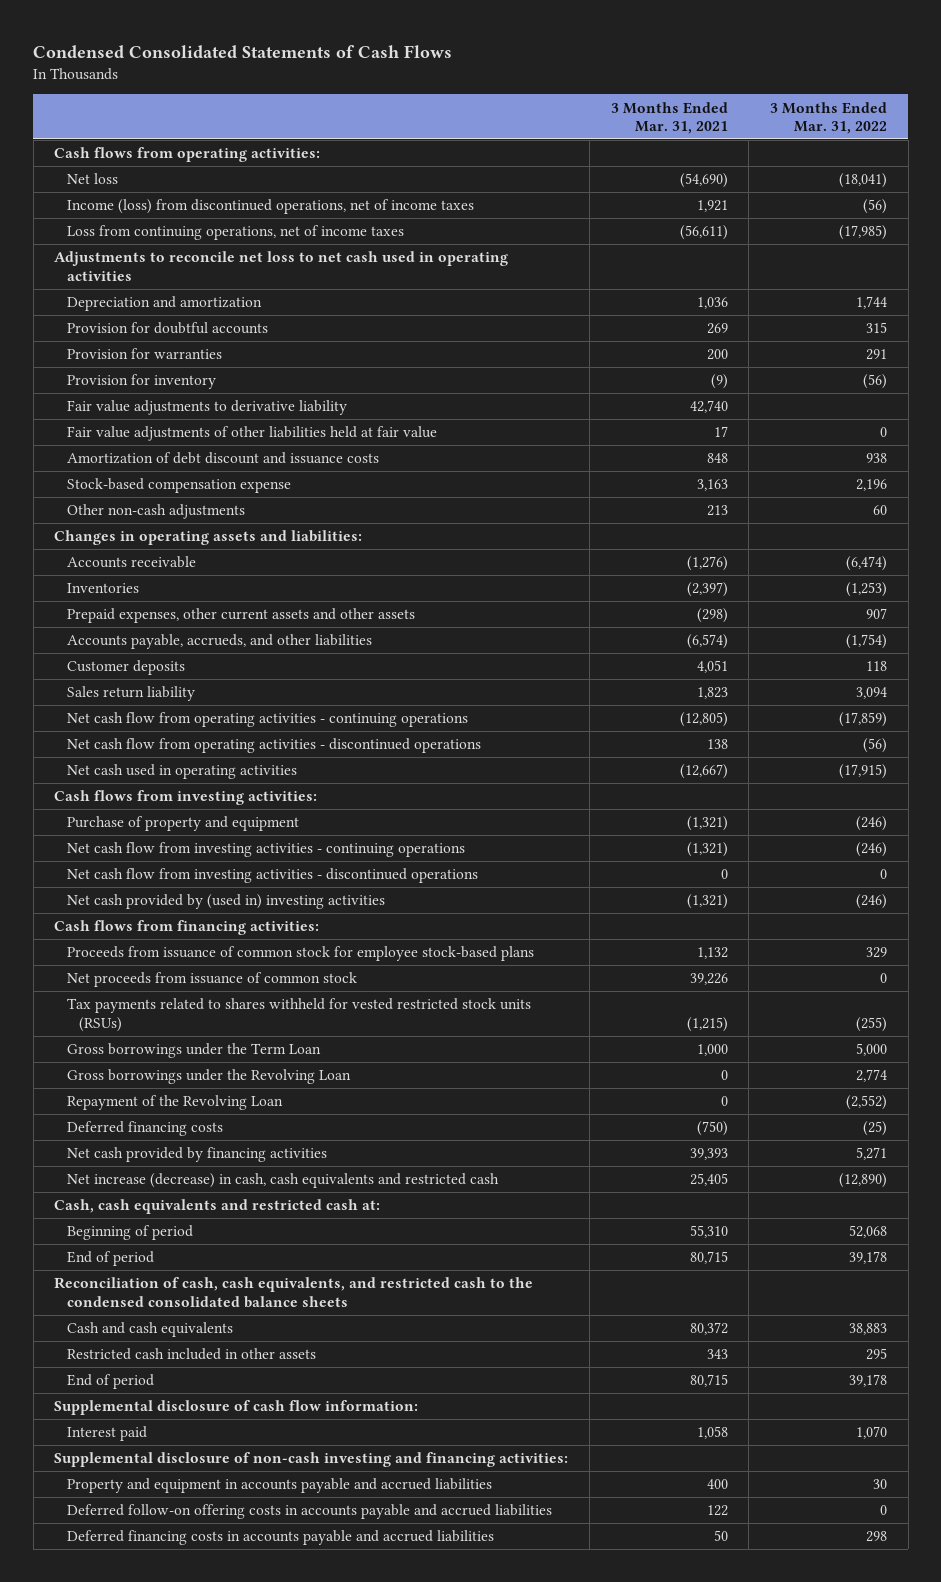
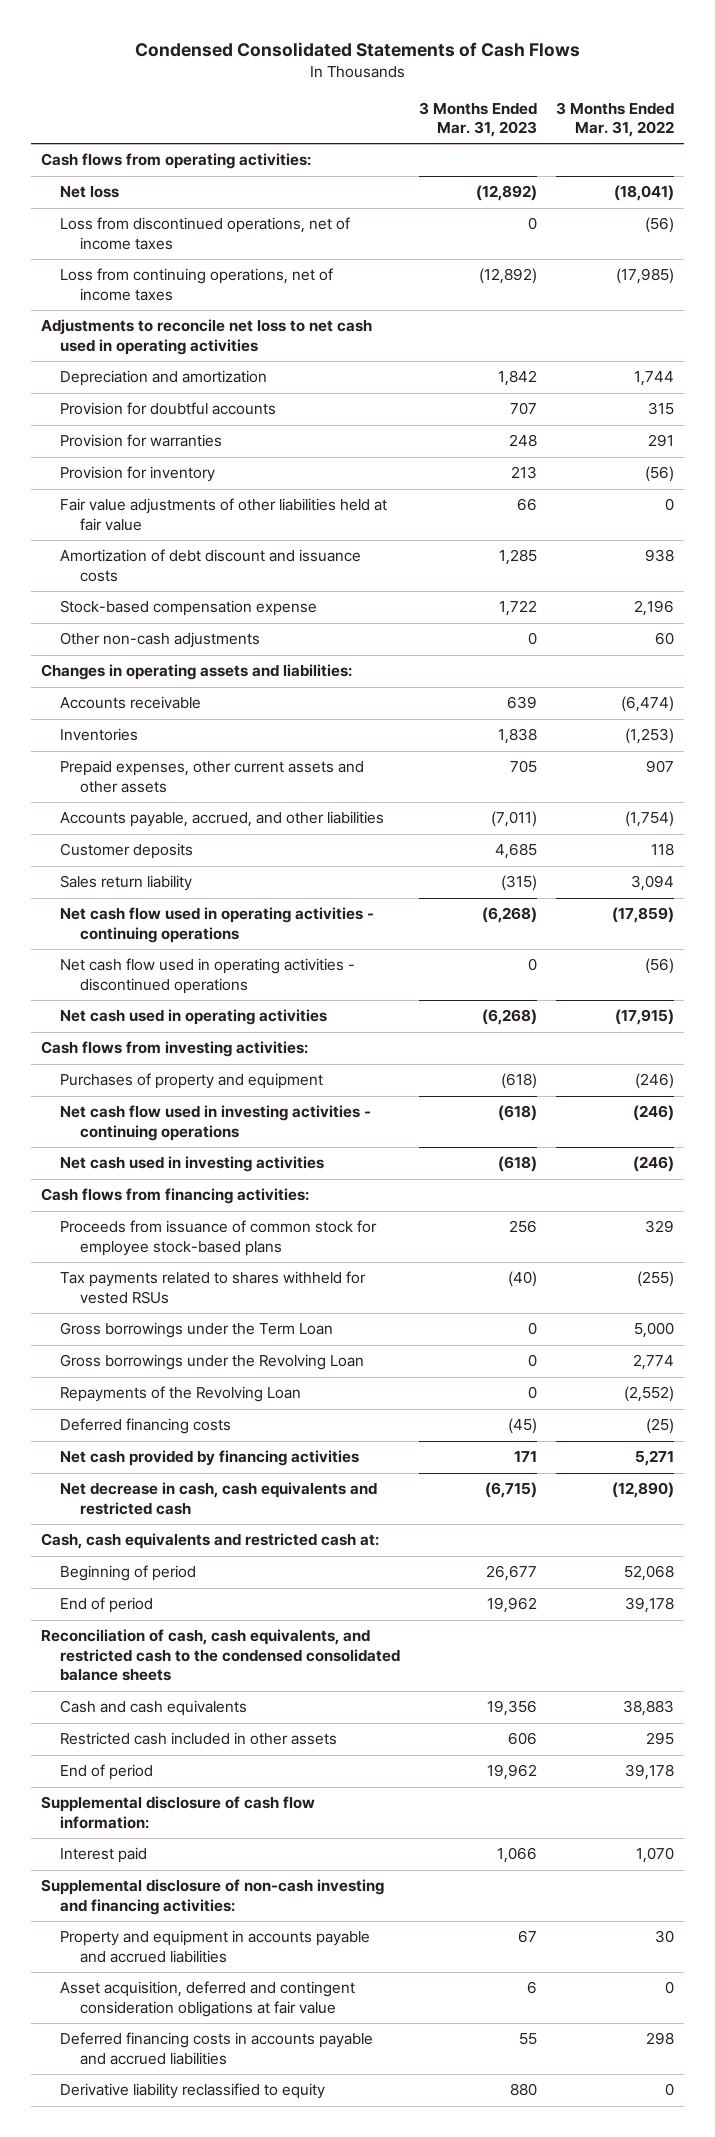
- | 3 Months Ended Mar. 31, 2021 | 3 Months Ended Mar. 31, 2022
+ | 3 Months Ended Mar. 31, 2023 | 3 Months Ended Mar. 31, 2022
- Income (loss) from discontinued operations, net of income taxes | 1,921 | (56)
+ Loss from discontinued operations, net of income taxes | 0 | (56)
- Fair value adjustments to derivative liability | 42,740 |
- Accounts payable, accrueds, and other liabilities | (6,574) | (1,754)
+ Accounts payable, accrued, and other liabilities | (7,011) | (1,754)
- Net cash flow from operating activities - continuing operations | (12,805) | (17,859)
- Net cash flow from operating activities - discontinued operations | 138 | (56)
+ Net cash flow used in operating activities - continuing operations | (6,268) | (17,859)
+ Net cash flow used in operating activities - discontinued operations | 0 | (56)
- Purchase of property and equipment | (1,321) | (246)
- Net cash flow from investing activities - continuing operations | (1,321) | (246)
- Net cash flow from investing activities - discontinued operations | 0 | 0
- Net cash provided by (used in) investing activities | (1,321) | (246)
+ Purchases of property and equipment | (618) | (246)
+ Net cash flow used in investing activities - continuing operations | (618) | (246)
+ Net cash used in investing activities | (618) | (246)
- Net proceeds from issuance of common stock | 39,226 | 0
- Tax payments related to shares withheld for vested restricted stock units (RSUs) | (1,215) | (255)
+ Tax payments related to shares withheld for vested RSUs | (40) | (255)
- Repayment of the Revolving Loan | 0 | (2,552)
+ Repayments of the Revolving Loan | 0 | (2,552)
- Net increase (decrease) in cash, cash equivalents and restricted cash | 25,405 | (12,890)
+ Net decrease in cash, cash equivalents and restricted cash | (6,715) | (12,890)
- Deferred follow-on offering costs in accounts payable and accrued liabilities | 122 | 0
+ Asset acquisition, deferred and contingent consideration obligations at fair value | 6 | 0
+ Derivative liability reclassified to equity | 880 | 0

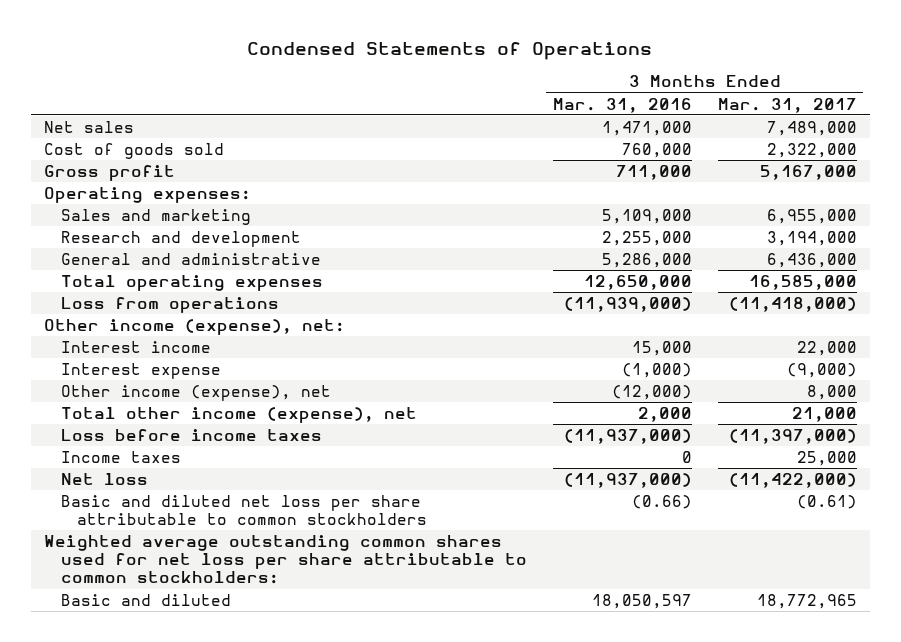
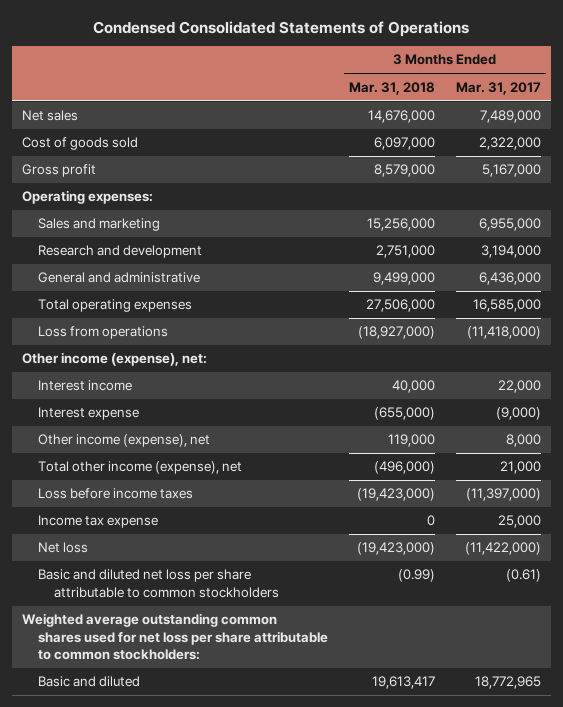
- Condensed Statements of Operations
+ Condensed Consolidated Statements of Operations
- | 3 Months Ended Mar. 31, 2016 | 3 Months Ended Mar. 31, 2017
+ | 3 Months Ended Mar. 31, 2018 | 3 Months Ended Mar. 31, 2017
- Income taxes | 0 | 25,000
+ Income tax expense | 0 | 25,000

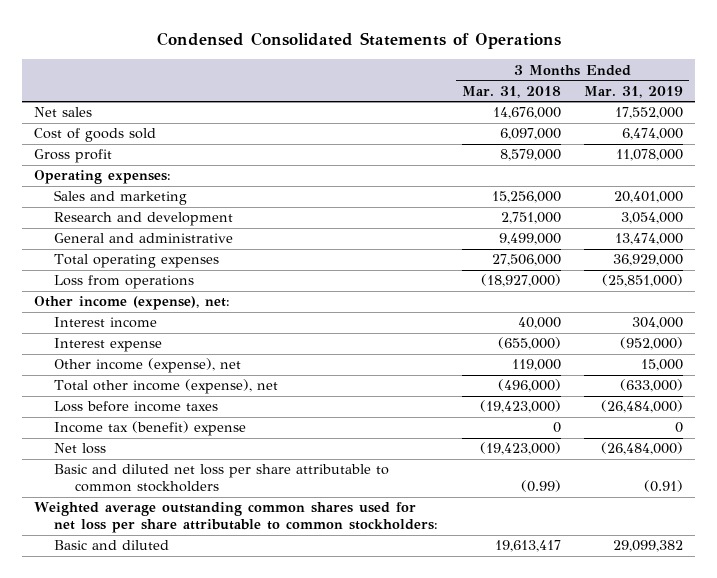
- | 3 Months Ended Mar. 31, 2018 | 3 Months Ended Mar. 31, 2017
+ | 3 Months Ended Mar. 31, 2018 | 3 Months Ended Mar. 31, 2019
- Income tax expense | 0 | 25,000
+ Income tax (benefit) expense | 0 | 0

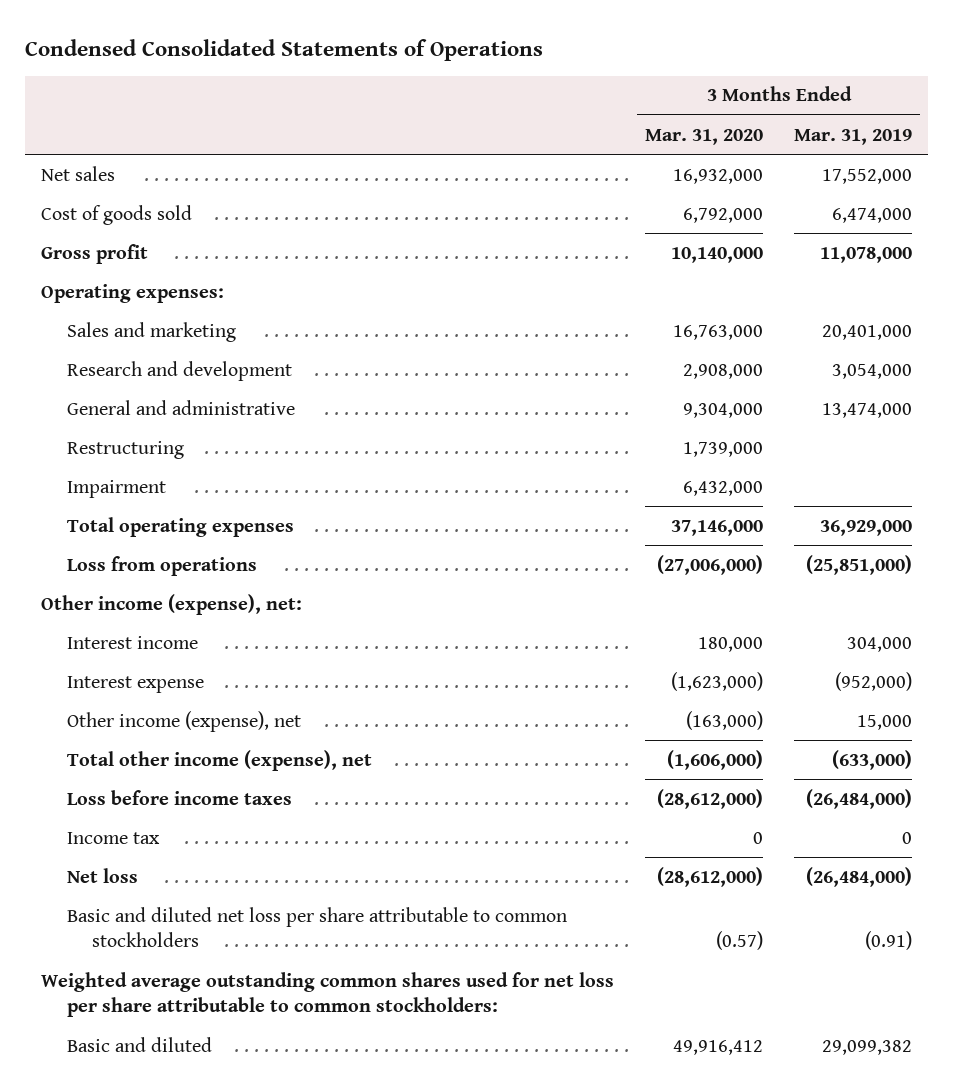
- | 3 Months Ended Mar. 31, 2018 | 3 Months Ended Mar. 31, 2019
+ | 3 Months Ended Mar. 31, 2020 | 3 Months Ended Mar. 31, 2019
+ Restructuring | 1,739,000 |
+ Impairment | 6,432,000 |
- Income tax (benefit) expense | 0 | 0
+ Income tax | 0 | 0

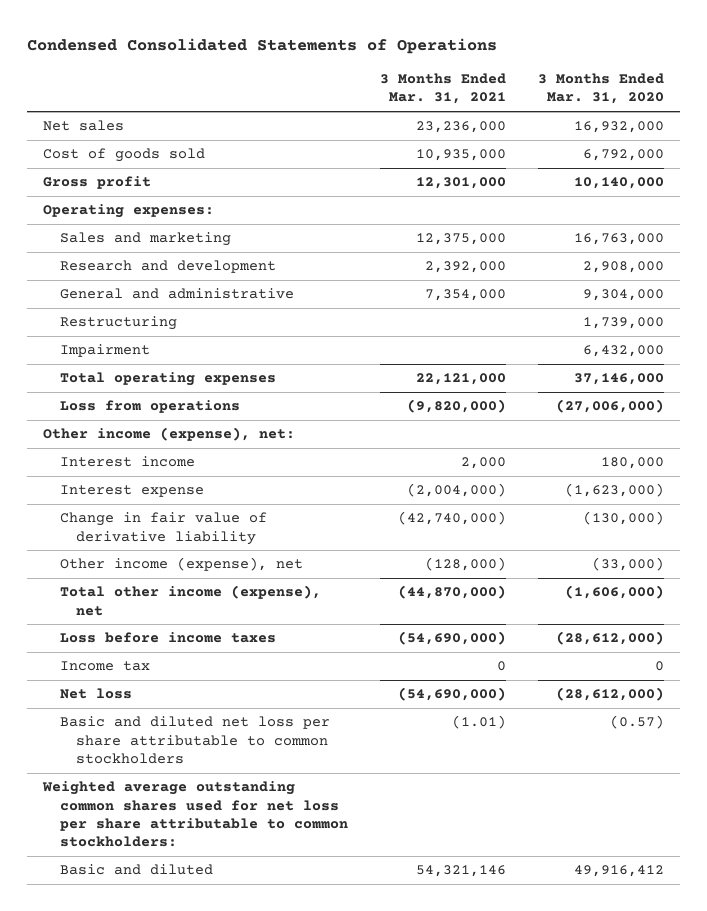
- | 3 Months Ended Mar. 31, 2020 | 3 Months Ended Mar. 31, 2019
+ | 3 Months Ended Mar. 31, 2021 | 3 Months Ended Mar. 31, 2020
- Other income (expense), net | (163,000) | 15,000
+ Change in fair value of derivative liability | (42,740,000) | (130,000)
+ Other income (expense), net | (128,000) | (33,000)

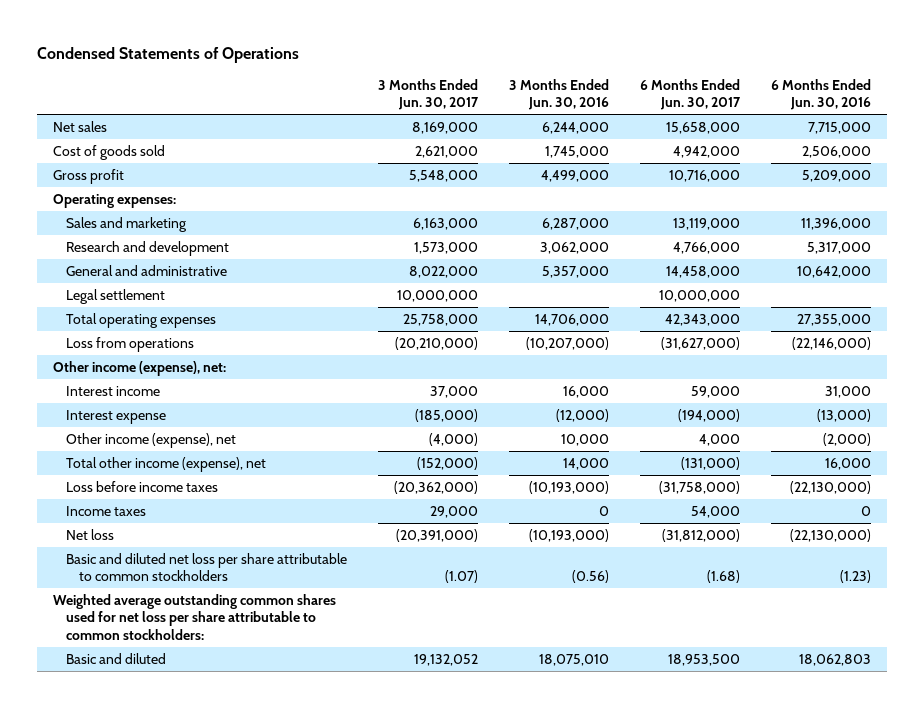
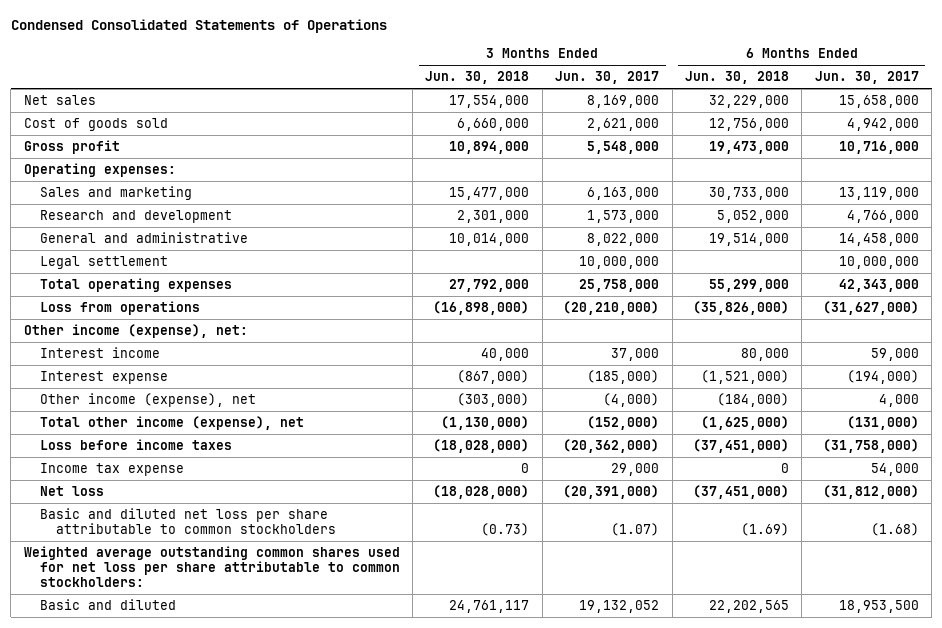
- Condensed Statements of Operations
+ Condensed Consolidated Statements of Operations
- | 3 Months Ended Jun. 30, 2017 | 3 Months Ended Jun. 30, 2016 | 6 Months Ended Jun. 30, 2017 | 6 Months Ended Jun. 30, 2016
+ | 3 Months Ended Jun. 30, 2018 | 3 Months Ended Jun. 30, 2017 | 6 Months Ended Jun. 30, 2018 | 6 Months Ended Jun. 30, 2017
- Income taxes | 29,000 | 0 | 54,000 | 0
+ Income tax expense | 0 | 29,000 | 0 | 54,000

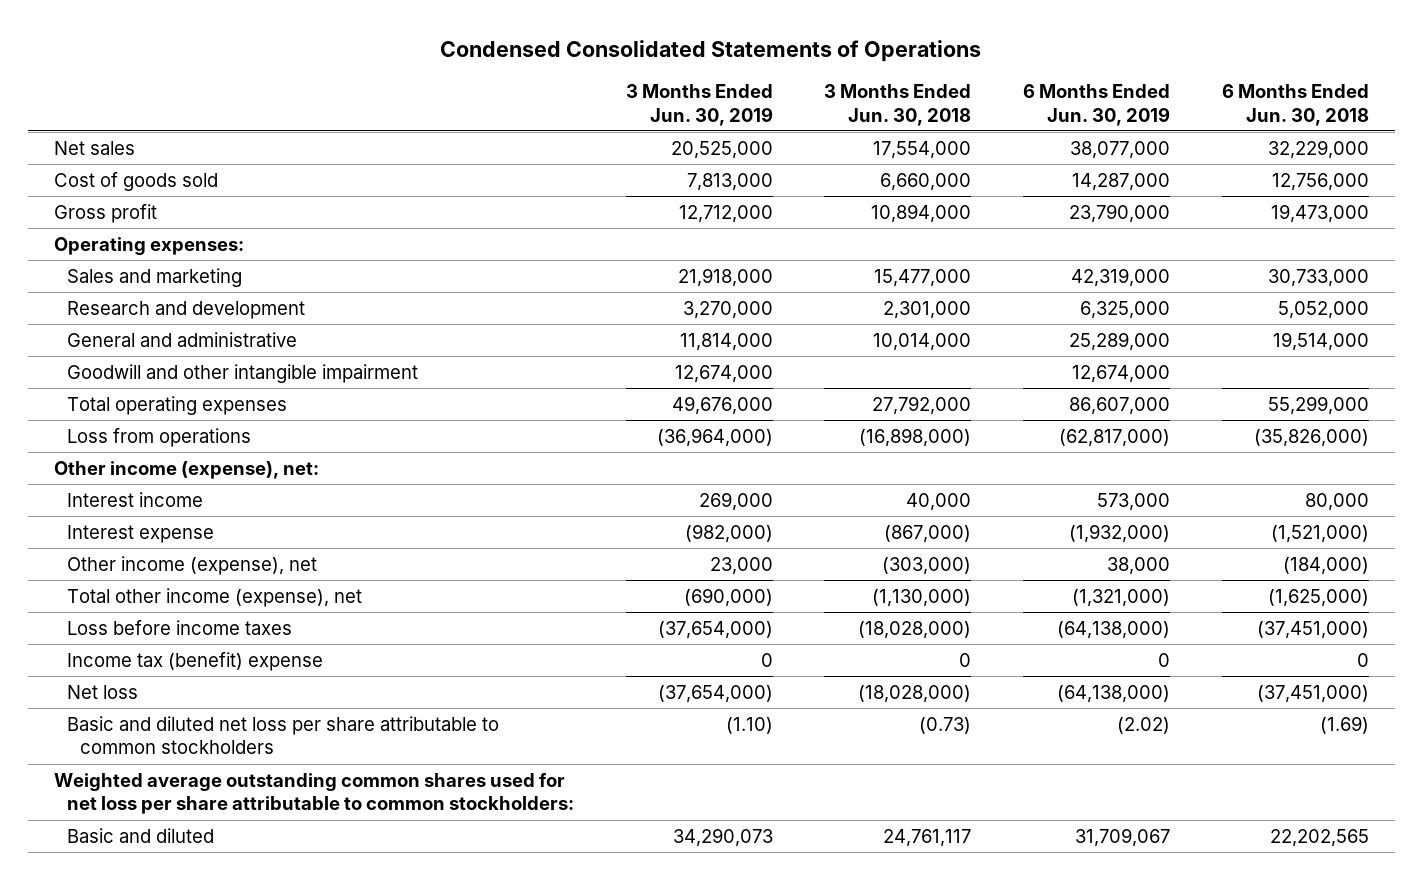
- | 3 Months Ended Jun. 30, 2018 | 3 Months Ended Jun. 30, 2017 | 6 Months Ended Jun. 30, 2018 | 6 Months Ended Jun. 30, 2017
+ | 3 Months Ended Jun. 30, 2019 | 3 Months Ended Jun. 30, 2018 | 6 Months Ended Jun. 30, 2019 | 6 Months Ended Jun. 30, 2018
- Legal settlement | | 10,000,000 | | 10,000,000
+ Goodwill and other intangible impairment | 12,674,000 | | 12,674,000 |
- Income tax expense | 0 | 29,000 | 0 | 54,000
+ Income tax (benefit) expense | 0 | 0 | 0 | 0

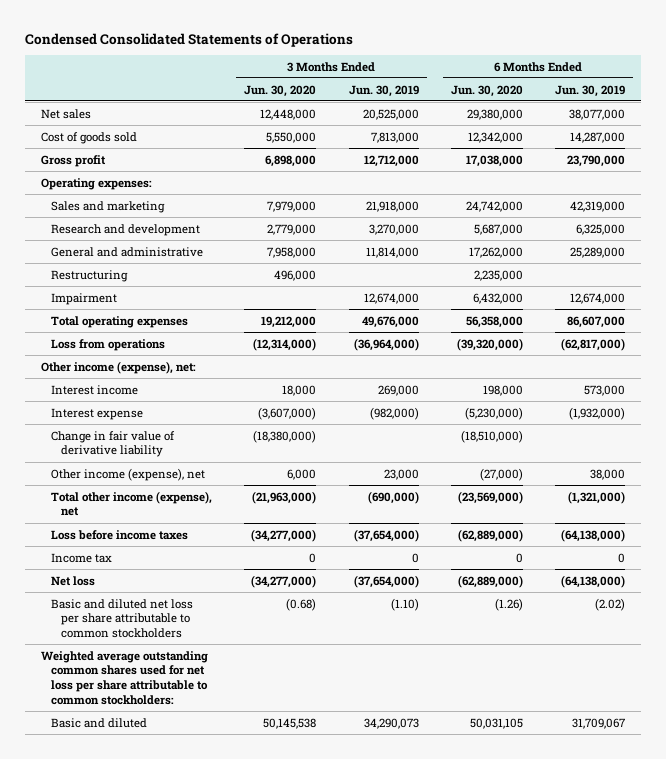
- | 3 Months Ended Jun. 30, 2019 | 3 Months Ended Jun. 30, 2018 | 6 Months Ended Jun. 30, 2019 | 6 Months Ended Jun. 30, 2018
+ | 3 Months Ended Jun. 30, 2020 | 3 Months Ended Jun. 30, 2019 | 6 Months Ended Jun. 30, 2020 | 6 Months Ended Jun. 30, 2019
- Goodwill and other intangible impairment | 12,674,000 | | 12,674,000 |
+ Restructuring | 496,000 | | 2,235,000 |
+ Impairment | | 12,674,000 | 6,432,000 | 12,674,000
+ Change in fair value of derivative liability | (18,380,000) | | (18,510,000) |
- Income tax (benefit) expense | 0 | 0 | 0 | 0
+ Income tax | 0 | 0 | 0 | 0

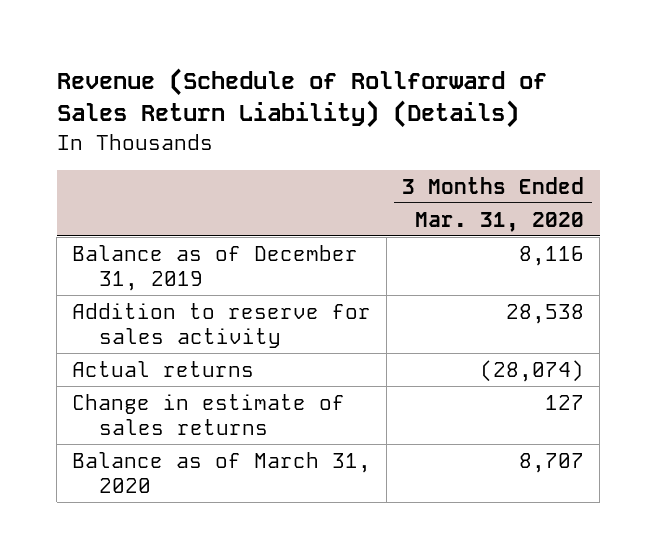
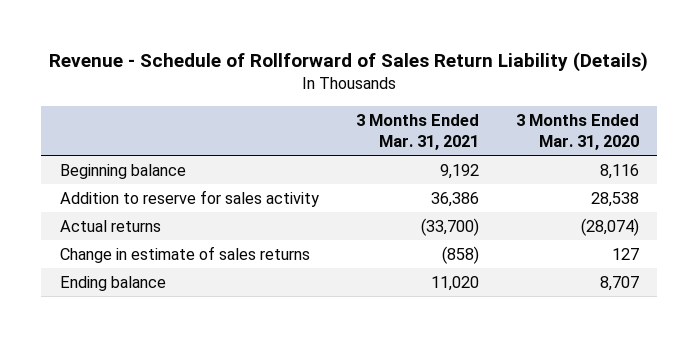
- Revenue (Schedule of Rollforward of Sales Return Liability) (Details)
+ Revenue - Schedule of Rollforward of Sales Return Liability (Details)
- | 3 Months Ended Mar. 31, 2020
+ | 3 Months Ended Mar. 31, 2021 | 3 Months Ended Mar. 31, 2020
- Balance as of December 31, 2019 | 8,116
+ Beginning balance | 9,192 | 8,116
- Balance as of March 31, 2020 | 8,707
+ Ending balance | 11,020 | 8,707

